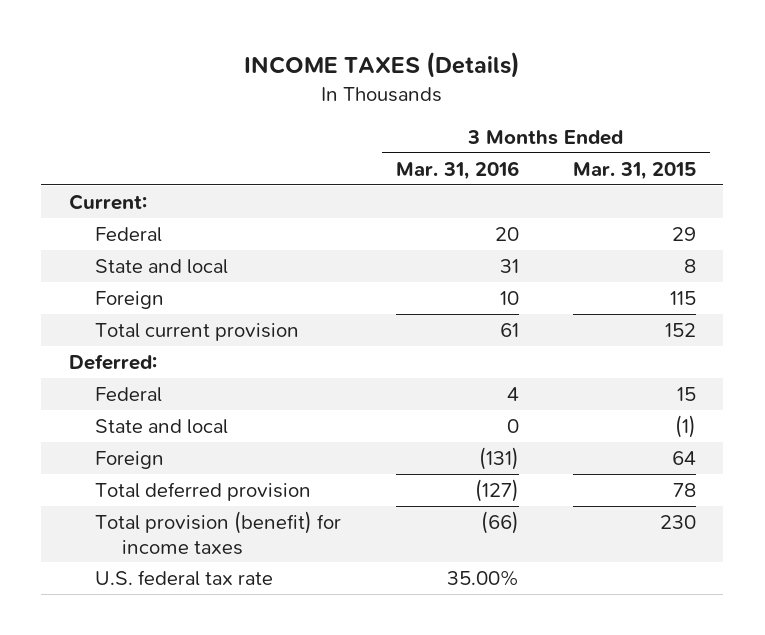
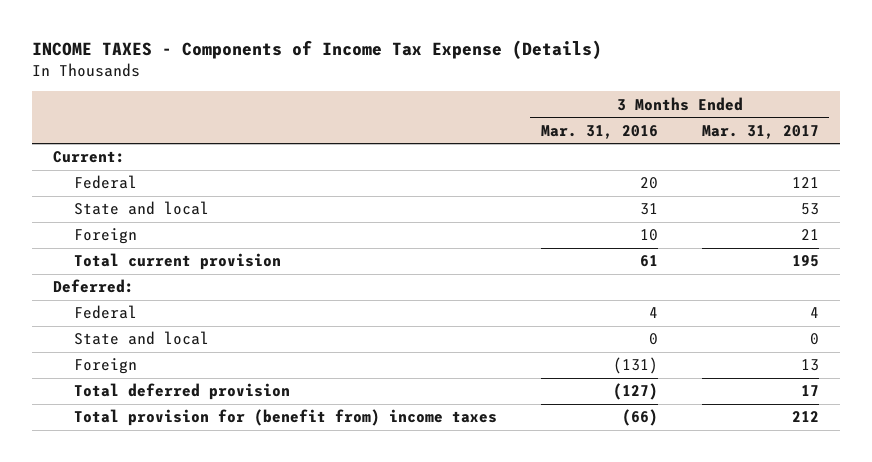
- INCOME TAXES (Details)
+ INCOME TAXES - Components of Income Tax Expense (Details)
- | 3 Months Ended Mar. 31, 2016 | 3 Months Ended Mar. 31, 2015
+ | 3 Months Ended Mar. 31, 2016 | 3 Months Ended Mar. 31, 2017
- Total provision (benefit) for income taxes | (66) | 230
- U.S. federal tax rate | 35.00% |
+ Total provision for (benefit from) income taxes | (66) | 212

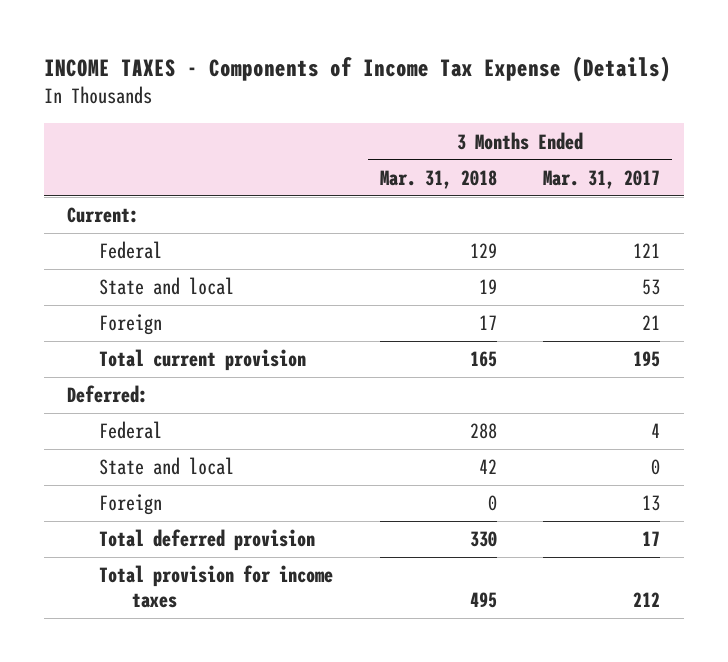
- | 3 Months Ended Mar. 31, 2016 | 3 Months Ended Mar. 31, 2017
+ | 3 Months Ended Mar. 31, 2018 | 3 Months Ended Mar. 31, 2017
- Total provision for (benefit from) income taxes | (66) | 212
+ Total provision for income taxes | 495 | 212

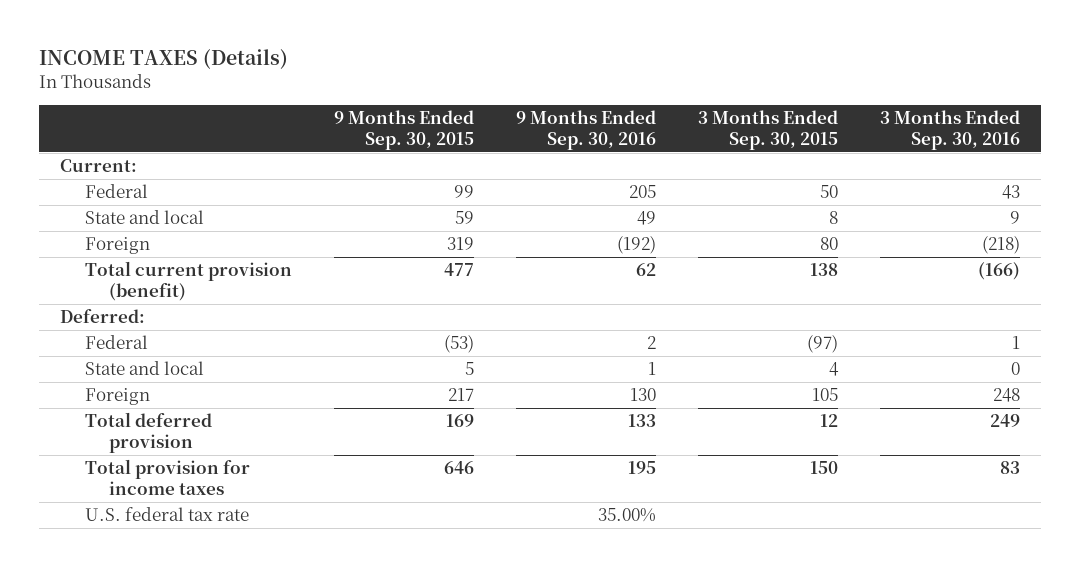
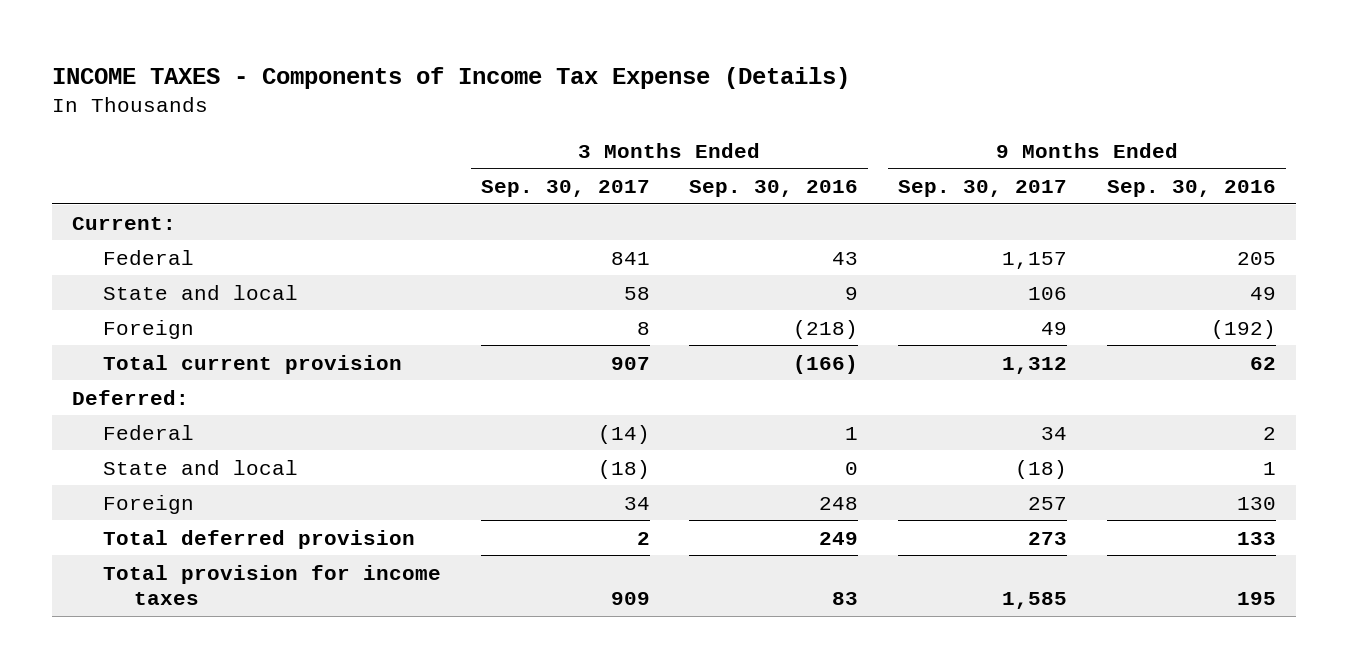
- INCOME TAXES (Details)
+ INCOME TAXES - Components of Income Tax Expense (Details)
- | 9 Months Ended Sep. 30, 2015 | 9 Months Ended Sep. 30, 2016 | 3 Months Ended Sep. 30, 2015 | 3 Months Ended Sep. 30, 2016
+ | 3 Months Ended Sep. 30, 2017 | 3 Months Ended Sep. 30, 2016 | 9 Months Ended Sep. 30, 2017 | 9 Months Ended Sep. 30, 2016
- Total current provision (benefit) | 477 | 62 | 138 | (166)
+ Total current provision | 907 | (166) | 1,312 | 62
- U.S. federal tax rate | | 35.00% | |

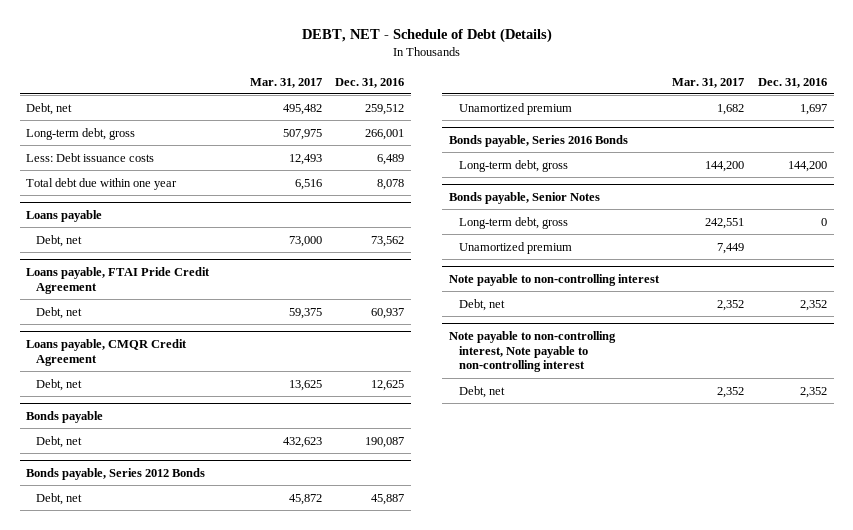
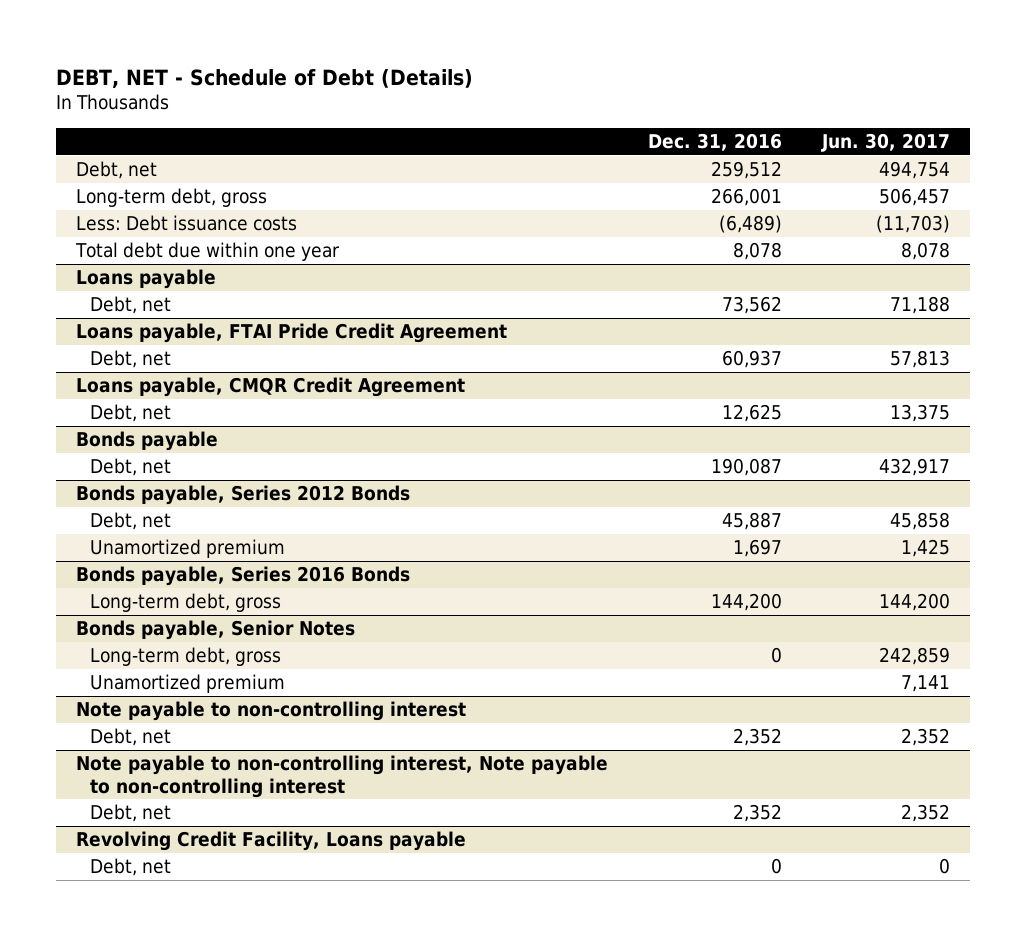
- | Mar. 31, 2017 | Dec. 31, 2016
+ | Dec. 31, 2016 | Jun. 30, 2017
- Less: Debt issuance costs | 12,493 | 6,489
+ Less: Debt issuance costs | (6,489) | (11,703)
+ Revolving Credit Facility, Loans payable
+ Debt, net | 0 | 0

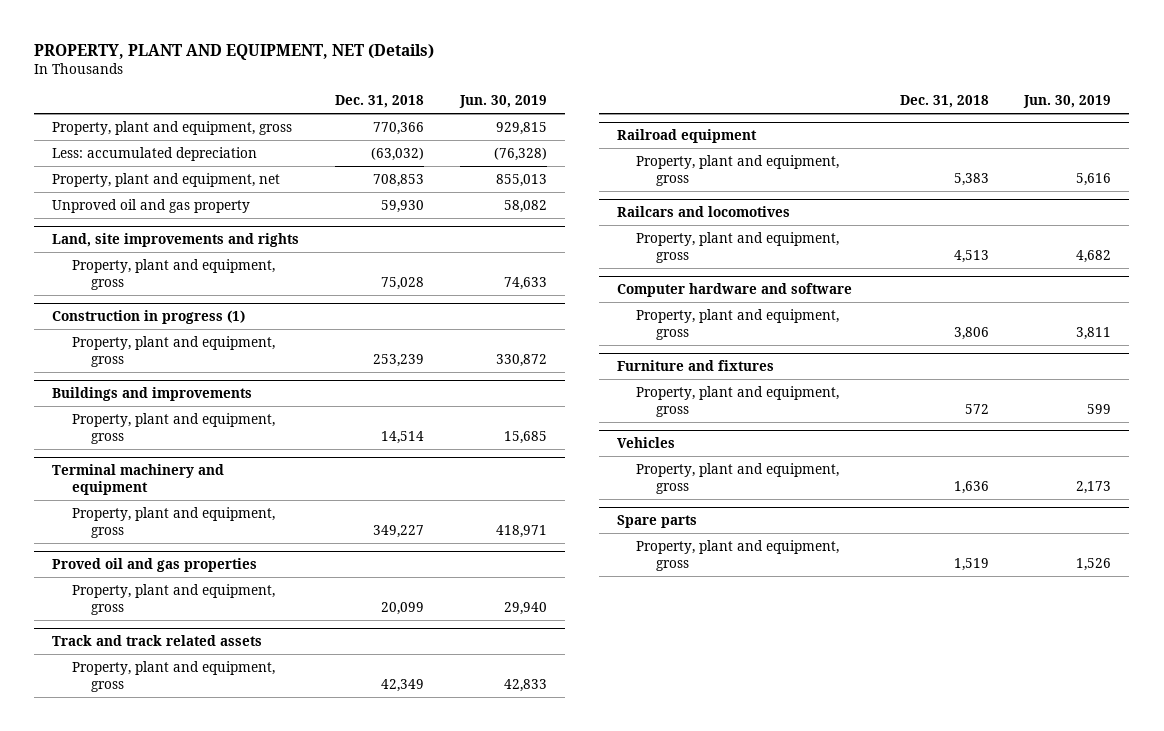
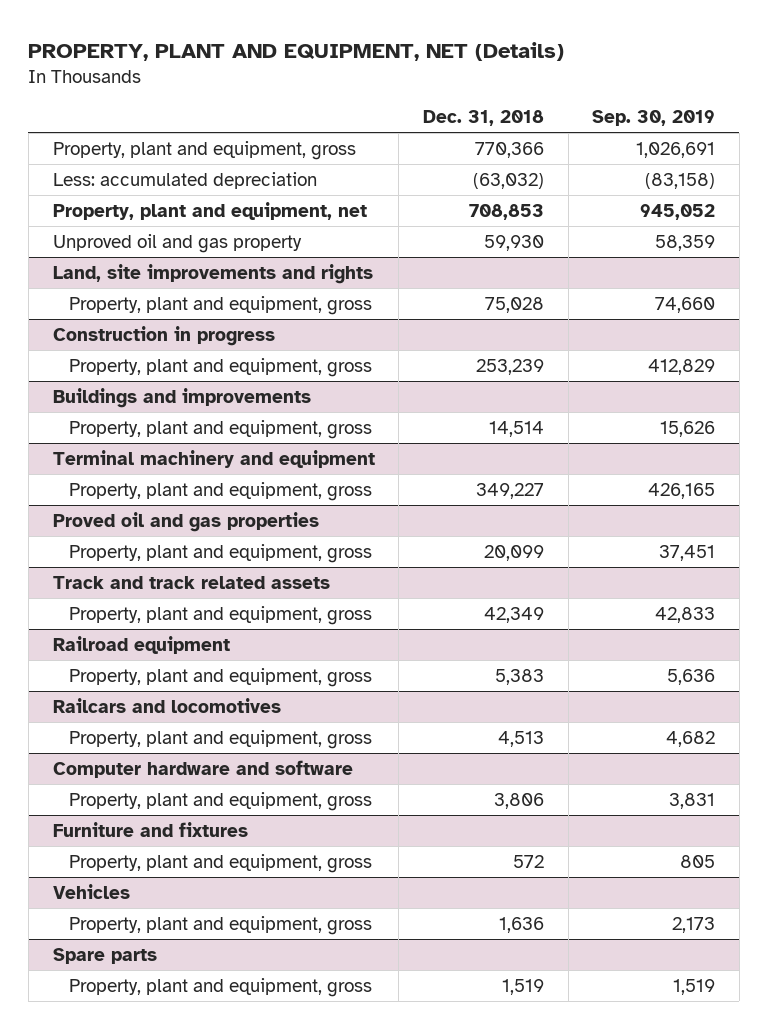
- | Dec. 31, 2018 | Jun. 30, 2019
+ | Dec. 31, 2018 | Sep. 30, 2019
- Construction in progress (1)
+ Construction in progress

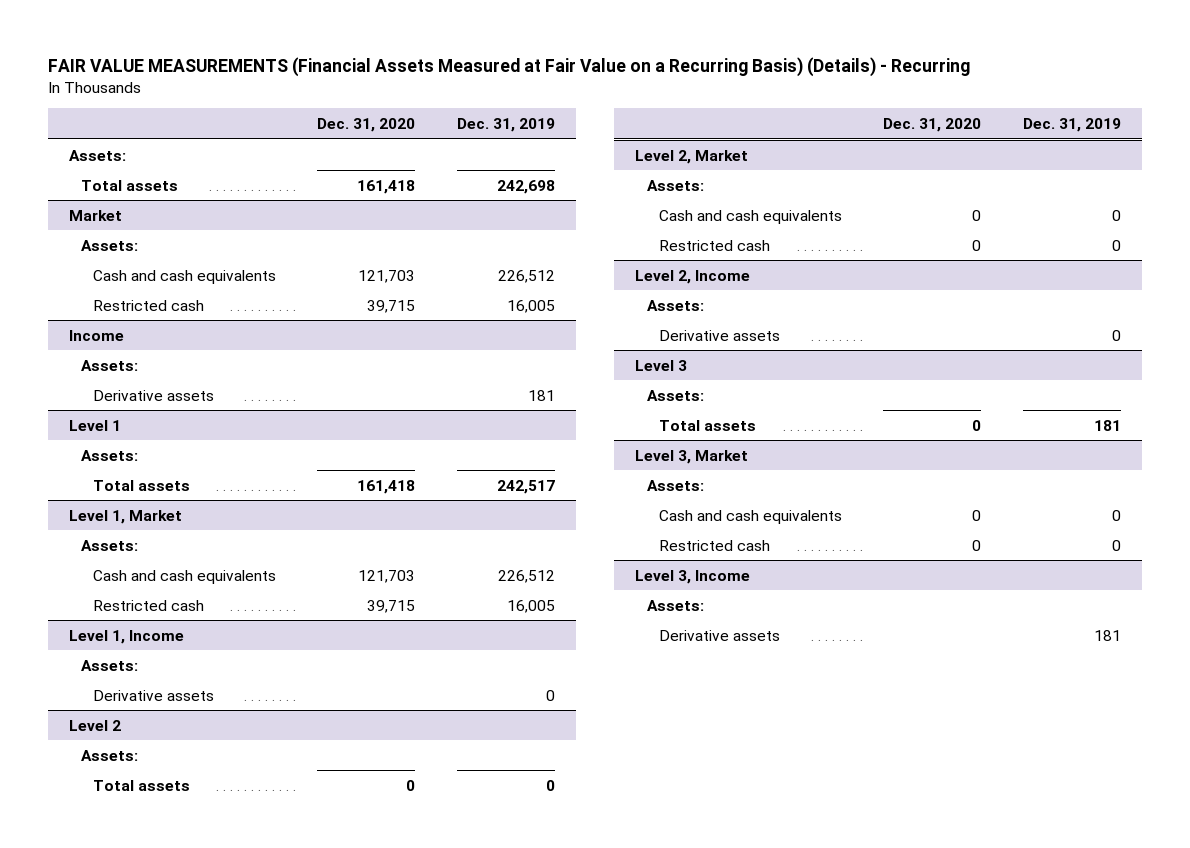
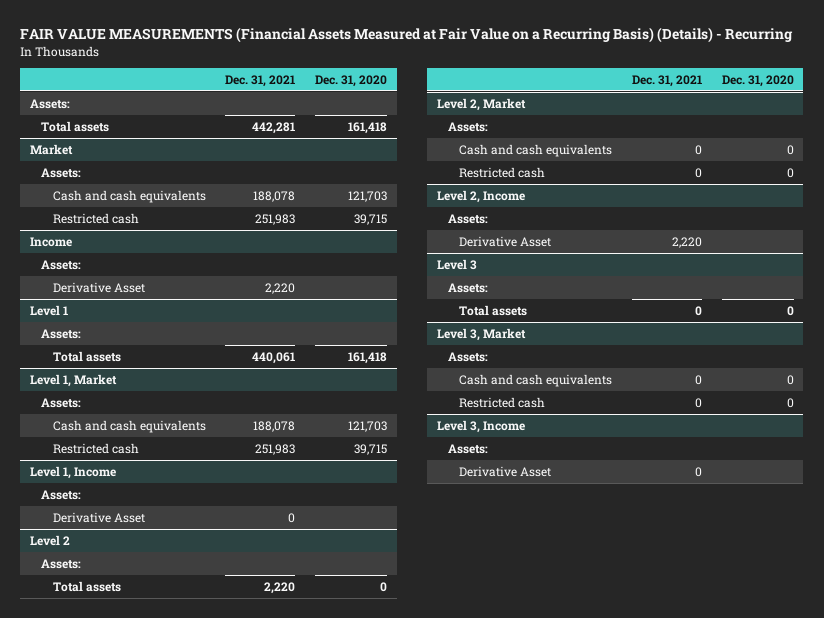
- | Dec. 31, 2020 | Dec. 31, 2019
+ | Dec. 31, 2021 | Dec. 31, 2020
@ Income
- Derivative assets | | 181
+ Derivative Asset | 2,220 |
@ Level 1, Income
- Derivative assets | | 0
+ Derivative Asset | 0 |
@ Level 2, Income
- Derivative assets | | 0
+ Derivative Asset | 2,220 |
@ Level 3, Income
- Derivative assets | | 181
+ Derivative Asset | 0 |

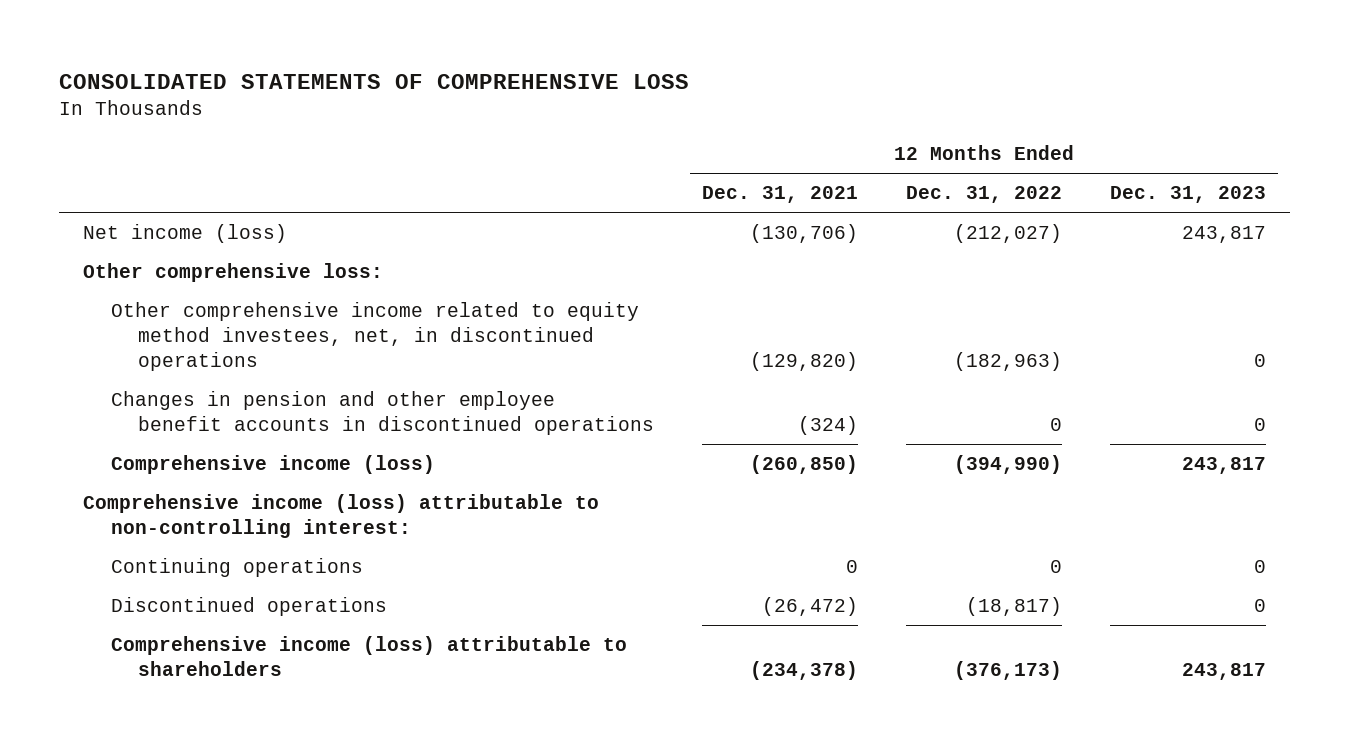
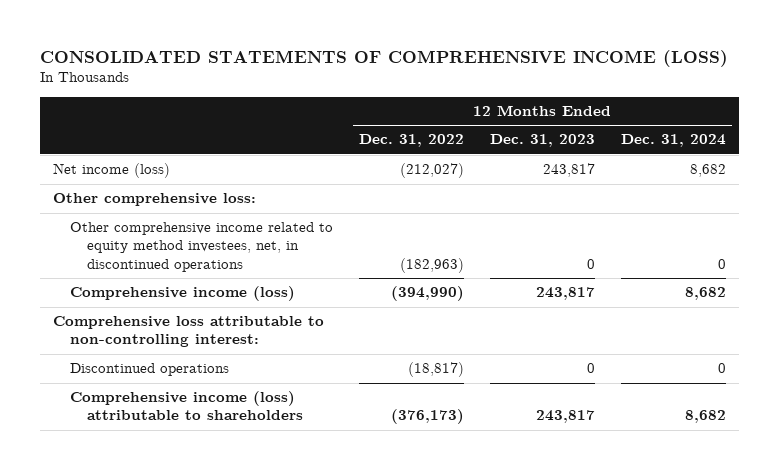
- CONSOLIDATED STATEMENTS OF COMPREHENSIVE LOSS
+ CONSOLIDATED STATEMENTS OF COMPREHENSIVE INCOME (LOSS)
- | 12 Months Ended Dec. 31, 2021 | 12 Months Ended Dec. 31, 2022 | 12 Months Ended Dec. 31, 2023
+ | 12 Months Ended Dec. 31, 2022 | 12 Months Ended Dec. 31, 2023 | 12 Months Ended Dec. 31, 2024
- Changes in pension and other employee benefit accounts in discontinued operations | (324) | 0 | 0
- Comprehensive income (loss) attributable to non-controlling interest:
- Continuing operations | 0 | 0 | 0
+ Comprehensive loss attributable to non-controlling interest:

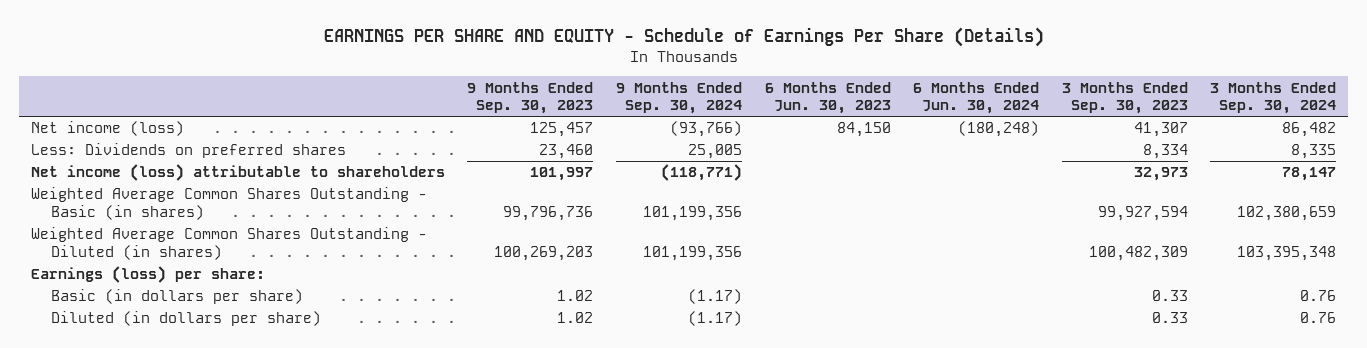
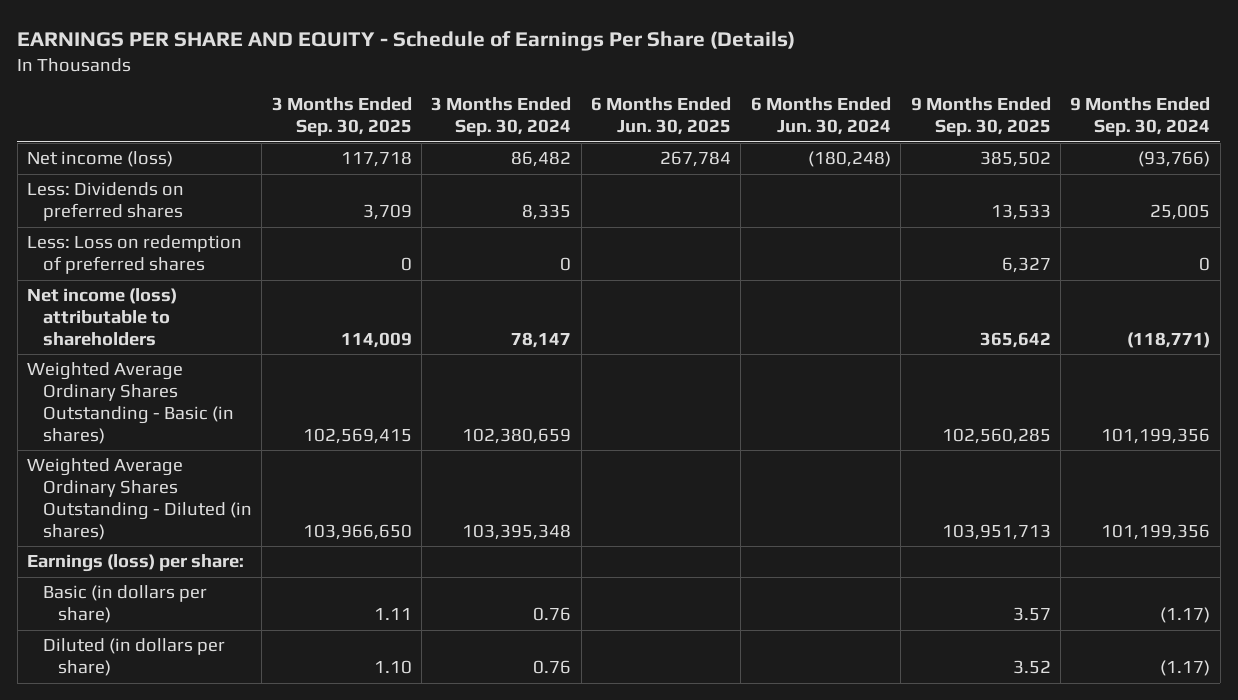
- | 9 Months Ended Sep. 30, 2023 | 9 Months Ended Sep. 30, 2024 | 6 Months Ended Jun. 30, 2023 | 6 Months Ended Jun. 30, 2024 | 3 Months Ended Sep. 30, 2023 | 3 Months Ended Sep. 30, 2024
+ | 3 Months Ended Sep. 30, 2025 | 3 Months Ended Sep. 30, 2024 | 6 Months Ended Jun. 30, 2025 | 6 Months Ended Jun. 30, 2024 | 9 Months Ended Sep. 30, 2025 | 9 Months Ended Sep. 30, 2024
+ Less: Loss on redemption of preferred shares | 0 | 0 | | | 6,327 | 0
- Weighted Average Common Shares Outstanding - Basic (in shares) | 99,796,736 | 101,199,356 | | | 99,927,594 | 102,380,659
- Weighted Average Common Shares Outstanding - Diluted (in shares) | 100,269,203 | 101,199,356 | | | 100,482,309 | 103,395,348
+ Weighted Average Ordinary Shares Outstanding - Basic (in shares) | 102,569,415 | 102,380,659 | | | 102,560,285 | 101,199,356
+ Weighted Average Ordinary Shares Outstanding - Diluted (in shares) | 103,966,650 | 103,395,348 | | | 103,951,713 | 101,199,356

